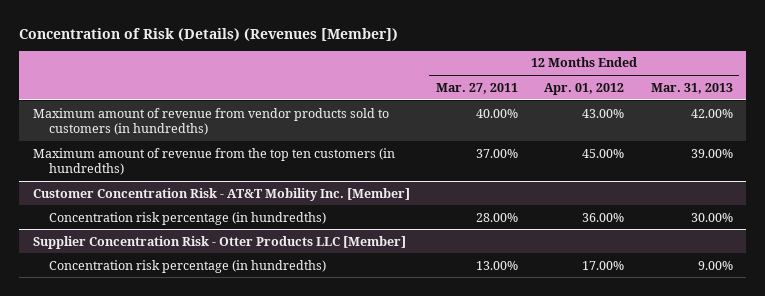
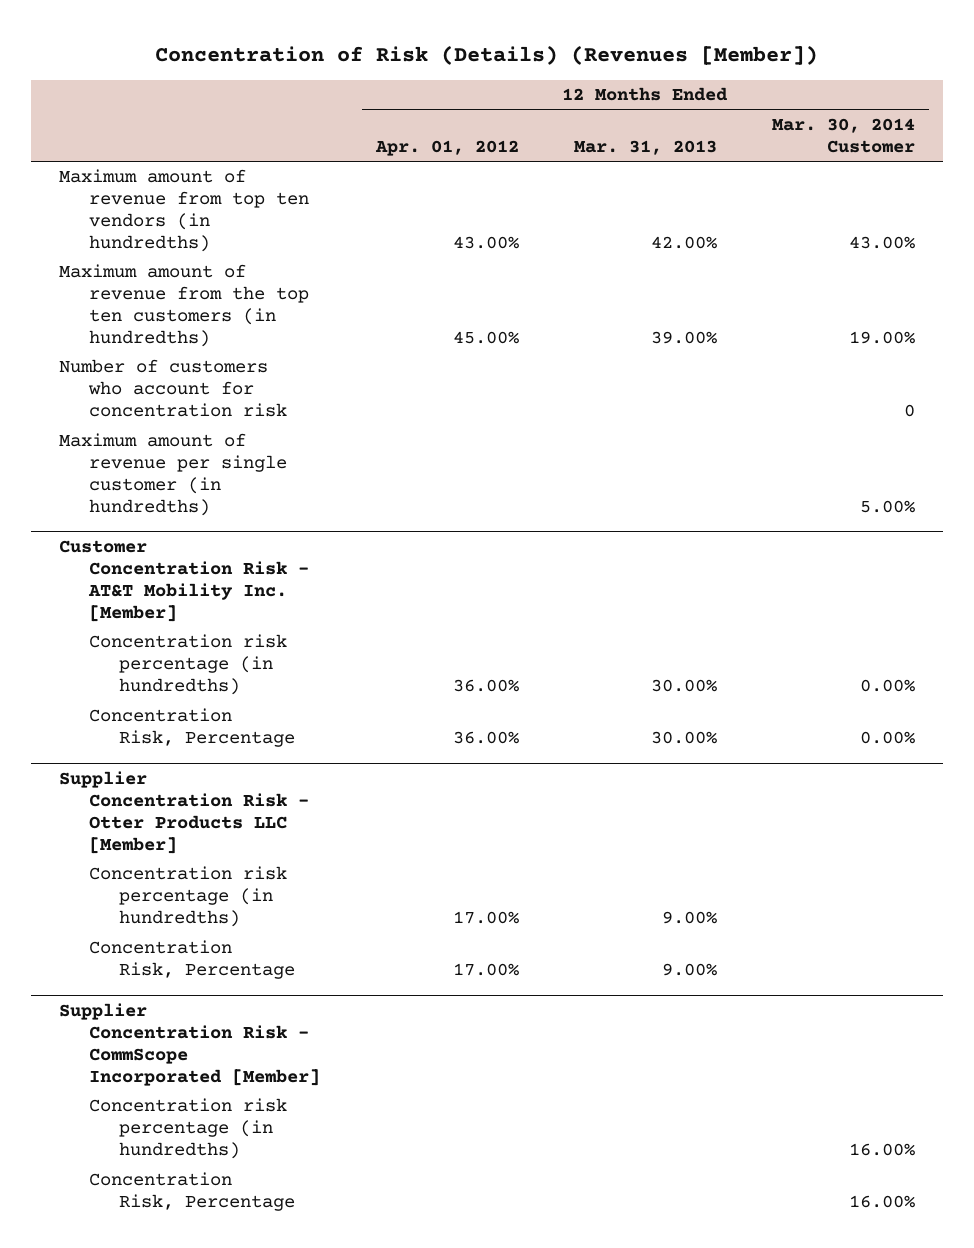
- | 12 Months Ended Mar. 27, 2011 | 12 Months Ended Apr. 01, 2012 | 12 Months Ended Mar. 31, 2013
+ | 12 Months Ended Apr. 01, 2012 | 12 Months Ended Mar. 31, 2013 | 12 Months Ended Mar. 30, 2014 Customer
- Maximum amount of revenue from vendor products sold to customers (in hundredths) | 40.00% | 43.00% | 42.00%
+ Maximum amount of revenue from top ten vendors (in hundredths) | 43.00% | 42.00% | 43.00%
+ Number of customers who account for concentration risk | | | 0
+ Maximum amount of revenue per single customer (in hundredths) | | | 5.00%
@ Customer Concentration Risk - AT&T Mobility Inc. [Member]
+ Concentration Risk, Percentage | 36.00% | 30.00% | 0.00%
@ Supplier Concentration Risk - Otter Products LLC [Member]
+ Concentration Risk, Percentage | 17.00% | 9.00% |
+ Supplier Concentration Risk - CommScope Incorporated [Member]
+ Concentration risk percentage (in hundredths) | | | 16.00%
+ Concentration Risk, Percentage | | | 16.00%

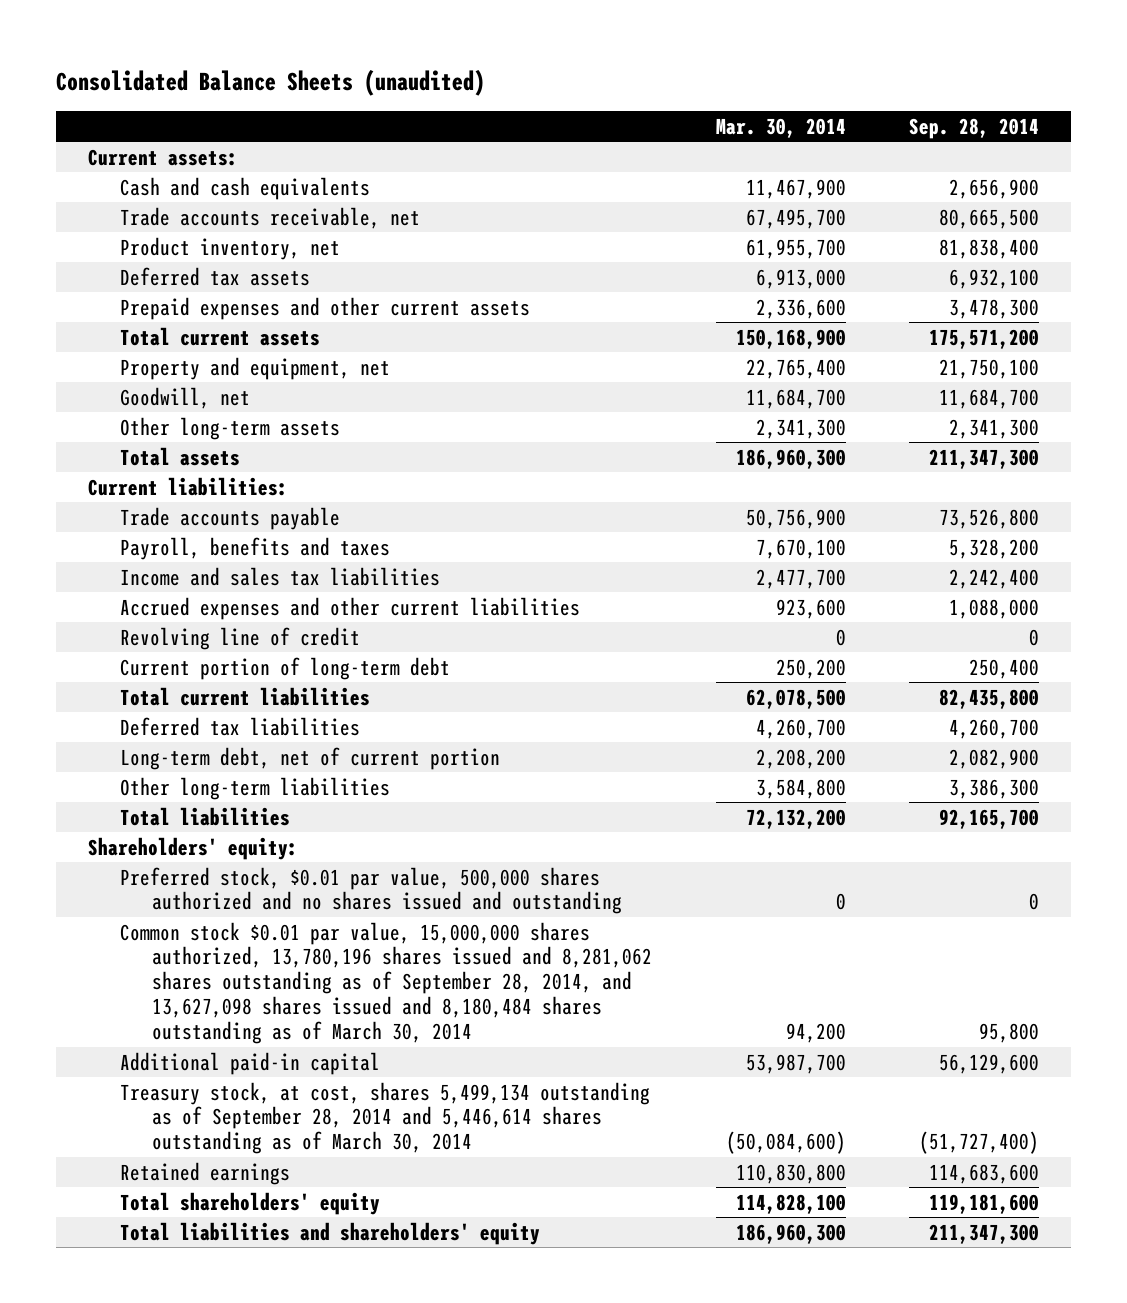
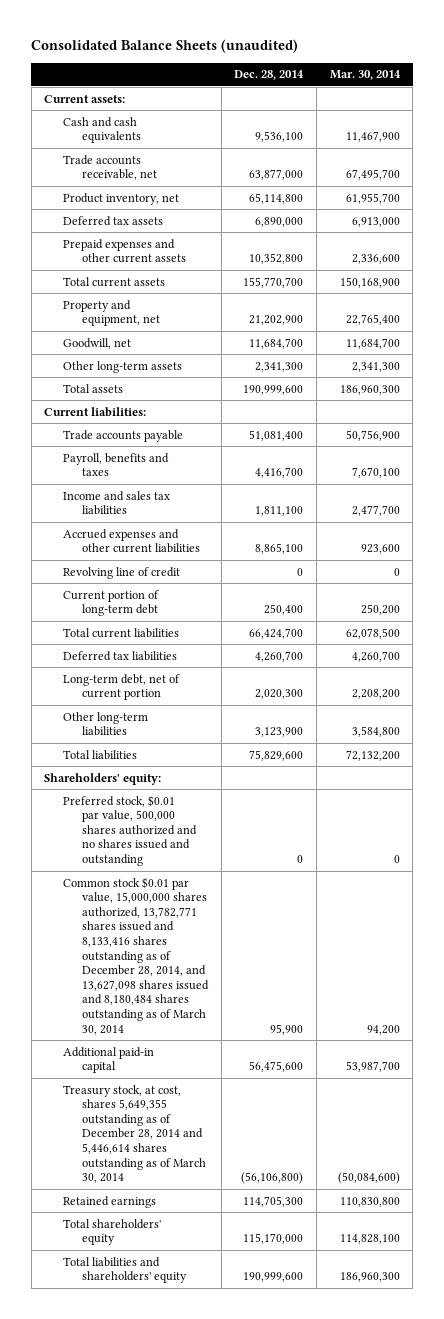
- | Mar. 30, 2014 | Sep. 28, 2014
+ | Dec. 28, 2014 | Mar. 30, 2014
- Common stock $0.01 par value, 15,000,000 shares authorized, 13,780,196 shares issued and 8,281,062 shares outstanding as of September 28, 2014, and 13,627,098 shares issued and 8,180,484 shares outstanding as of March 30, 2014 | 94,200 | 95,800
+ Common stock $0.01 par value, 15,000,000 shares authorized, 13,782,771 shares issued and 8,133,416 shares outstanding as of December 28, 2014, and 13,627,098 shares issued and 8,180,484 shares outstanding as of March 30, 2014 | 95,900 | 94,200
- Treasury stock, at cost, shares 5,499,134 outstanding as of September 28, 2014 and 5,446,614 shares outstanding as of March 30, 2014 | (50,084,600) | (51,727,400)
+ Treasury stock, at cost, shares 5,649,355 outstanding as of December 28, 2014 and 5,446,614 shares outstanding as of March 30, 2014 | (56,106,800) | (50,084,600)

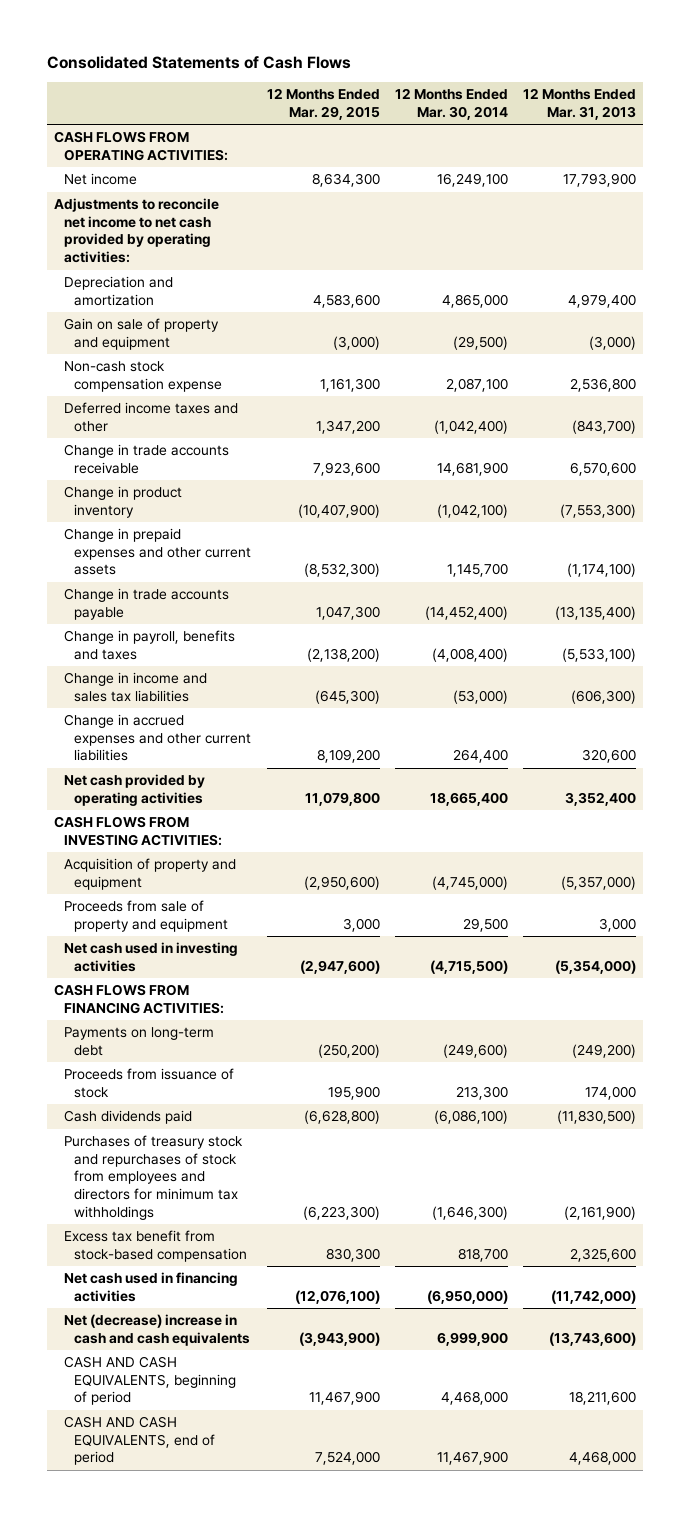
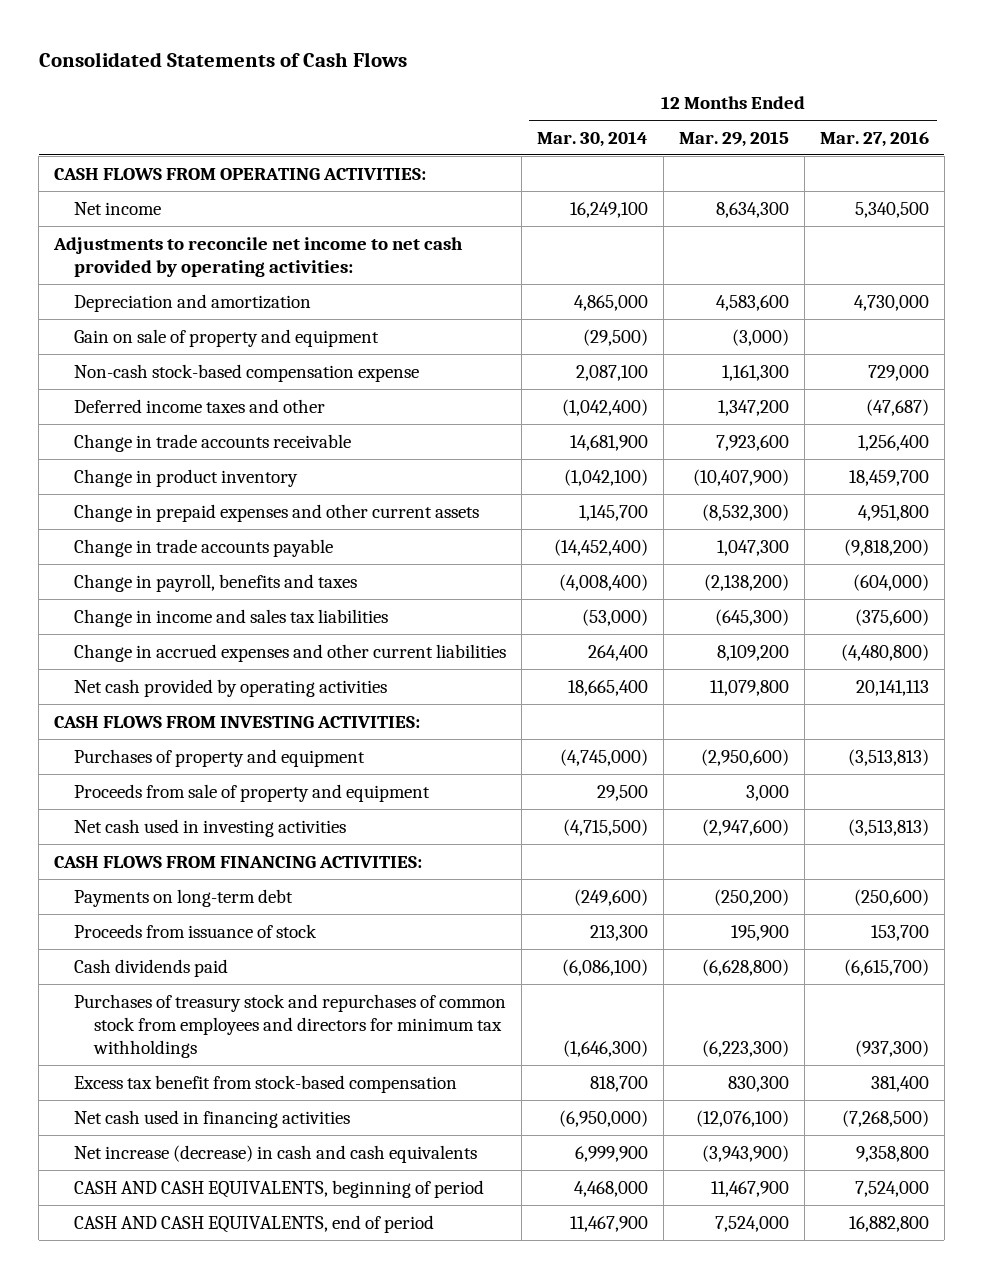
- | 12 Months Ended Mar. 29, 2015 | 12 Months Ended Mar. 30, 2014 | 12 Months Ended Mar. 31, 2013
+ | 12 Months Ended Mar. 30, 2014 | 12 Months Ended Mar. 29, 2015 | 12 Months Ended Mar. 27, 2016
- Non-cash stock compensation expense | 1,161,300 | 2,087,100 | 2,536,800
+ Non-cash stock-based compensation expense | 2,087,100 | 1,161,300 | 729,000
- Acquisition of property and equipment | (2,950,600) | (4,745,000) | (5,357,000)
+ Purchases of property and equipment | (4,745,000) | (2,950,600) | (3,513,813)
- Purchases of treasury stock and repurchases of stock from employees and directors for minimum tax withholdings | (6,223,300) | (1,646,300) | (2,161,900)
+ Purchases of treasury stock and repurchases of common stock from employees and directors for minimum tax withholdings | (1,646,300) | (6,223,300) | (937,300)
- Net (decrease) increase in cash and cash equivalents | (3,943,900) | 6,999,900 | (13,743,600)
+ Net increase (decrease) in cash and cash equivalents | 6,999,900 | (3,943,900) | 9,358,800

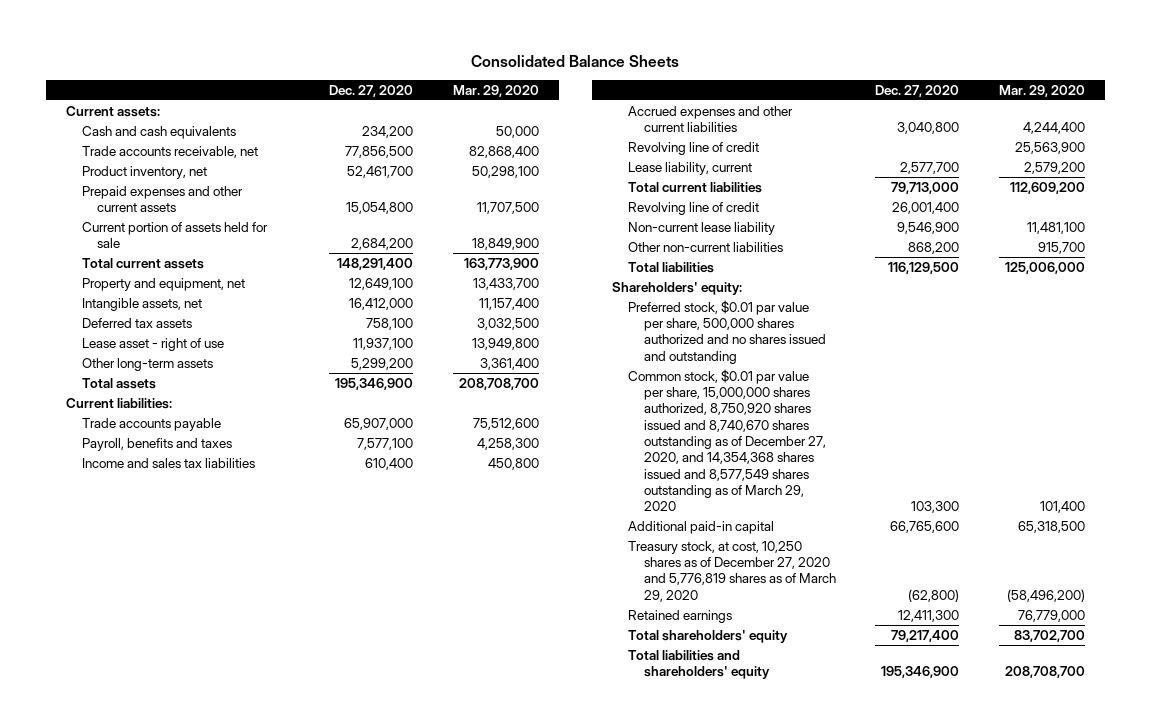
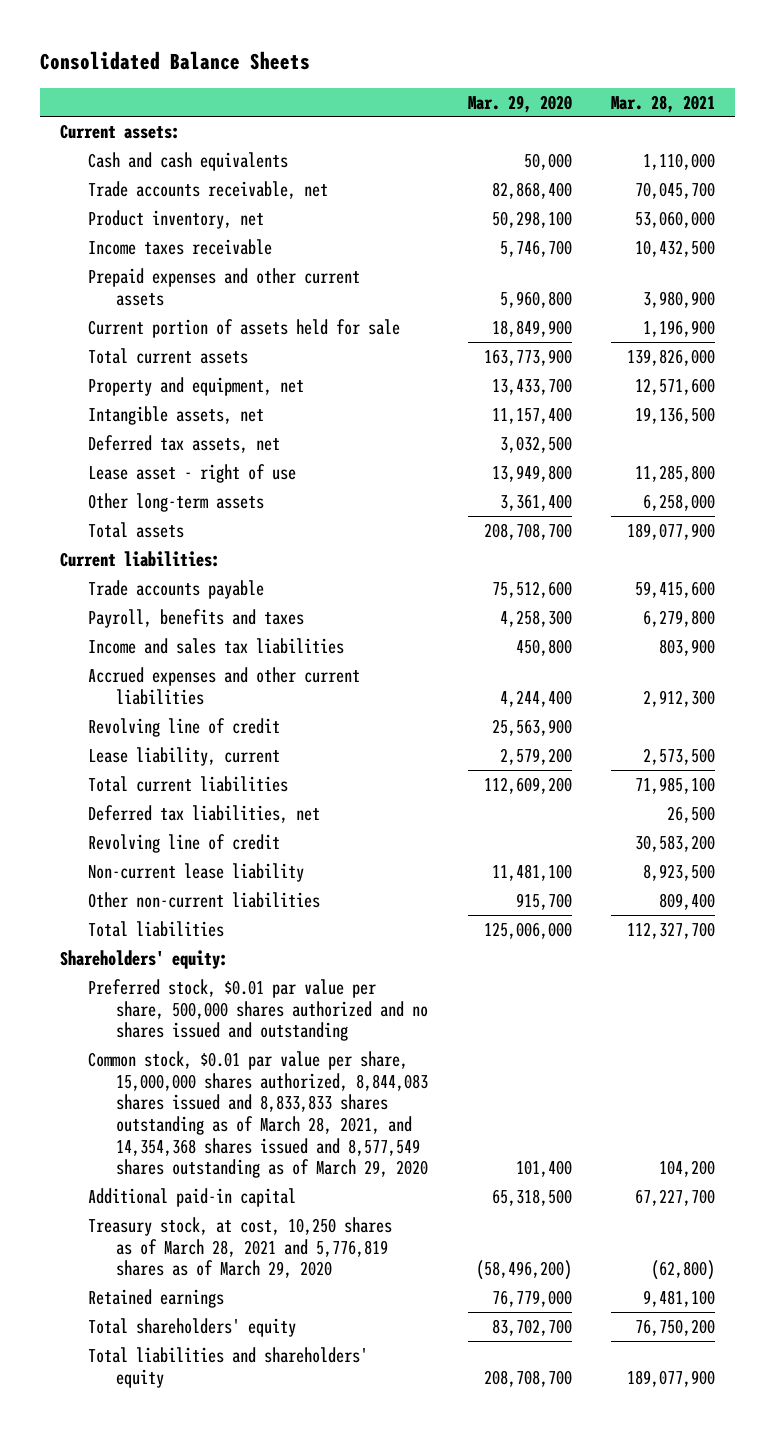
- | Dec. 27, 2020 | Mar. 29, 2020
+ | Mar. 29, 2020 | Mar. 28, 2021
- Prepaid expenses and other current assets | 15,054,800 | 11,707,500
+ Income taxes receivable | 5,746,700 | 10,432,500
+ Prepaid expenses and other current assets | 5,960,800 | 3,980,900
- Deferred tax assets | 758,100 | 3,032,500
+ Deferred tax assets, net | 3,032,500 |
+ Deferred tax liabilities, net | | 26,500
- Common stock, $0.01 par value per share, 15,000,000 shares authorized, 8,750,920 shares issued and 8,740,670 shares outstanding as of December 27, 2020, and 14,354,368 shares issued and 8,577,549 shares outstanding as of March 29, 2020 | 103,300 | 101,400
+ Common stock, $0.01 par value per share, 15,000,000 shares authorized, 8,844,083 shares issued and 8,833,833 shares outstanding as of March 28, 2021, and 14,354,368 shares issued and 8,577,549 shares outstanding as of March 29, 2020 | 101,400 | 104,200
- Treasury stock, at cost, 10,250 shares as of December 27, 2020 and 5,776,819 shares as of March 29, 2020 | (62,800) | (58,496,200)
+ Treasury stock, at cost, 10,250 shares as of March 28, 2021 and 5,776,819 shares as of March 29, 2020 | (58,496,200) | (62,800)

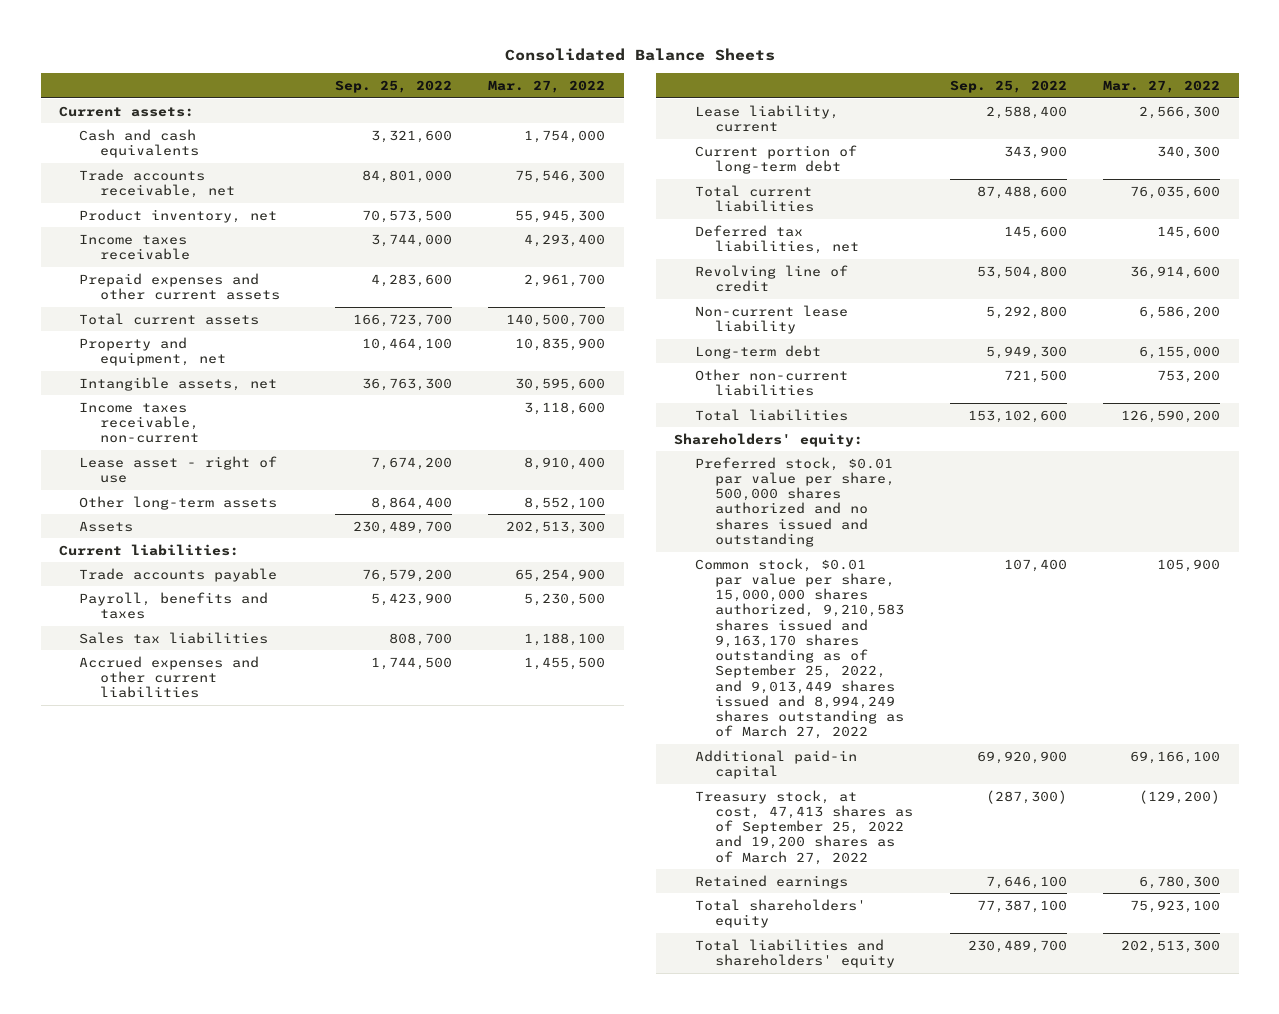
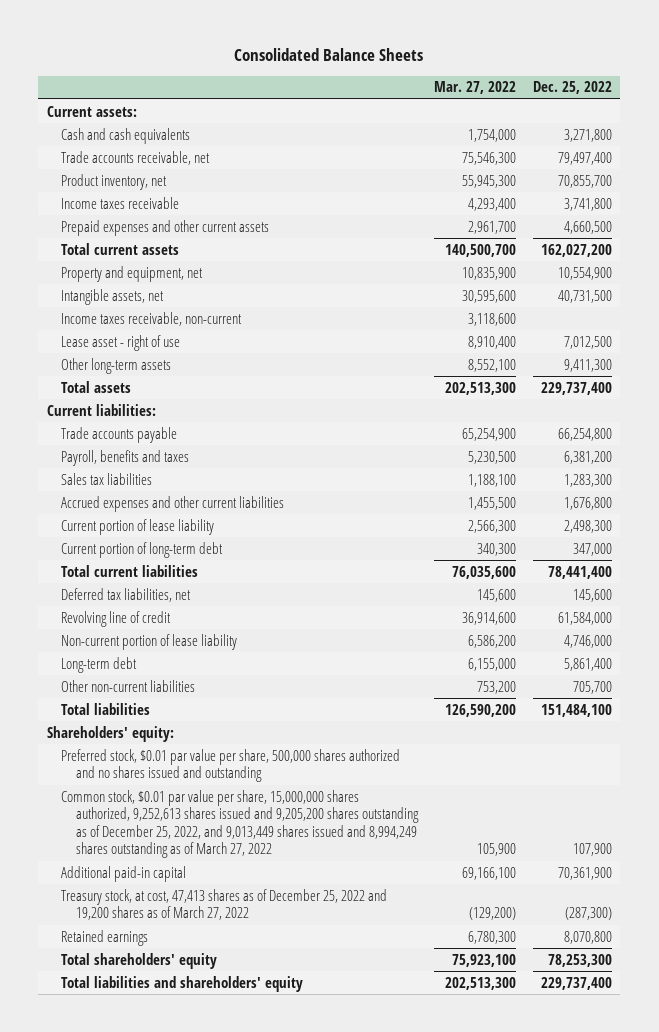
- | Sep. 25, 2022 | Mar. 27, 2022
+ | Mar. 27, 2022 | Dec. 25, 2022
- Assets | 230,489,700 | 202,513,300
+ Total assets | 202,513,300 | 229,737,400
- Lease liability, current | 2,588,400 | 2,566,300
+ Current portion of lease liability | 2,566,300 | 2,498,300
- Non-current lease liability | 5,292,800 | 6,586,200
+ Non-current portion of lease liability | 6,586,200 | 4,746,000
- Common stock, $0.01 par value per share, 15,000,000 shares authorized, 9,210,583 shares issued and 9,163,170 shares outstanding as of September 25, 2022, and 9,013,449 shares issued and 8,994,249 shares outstanding as of March 27, 2022 | 107,400 | 105,900
+ Common stock, $0.01 par value per share, 15,000,000 shares authorized, 9,252,613 shares issued and 9,205,200 shares outstanding as of December 25, 2022, and 9,013,449 shares issued and 8,994,249 shares outstanding as of March 27, 2022 | 105,900 | 107,900
- Treasury stock, at cost, 47,413 shares as of September 25, 2022 and 19,200 shares as of March 27, 2022 | (287,300) | (129,200)
+ Treasury stock, at cost, 47,413 shares as of December 25, 2022 and 19,200 shares as of March 27, 2022 | (129,200) | (287,300)

